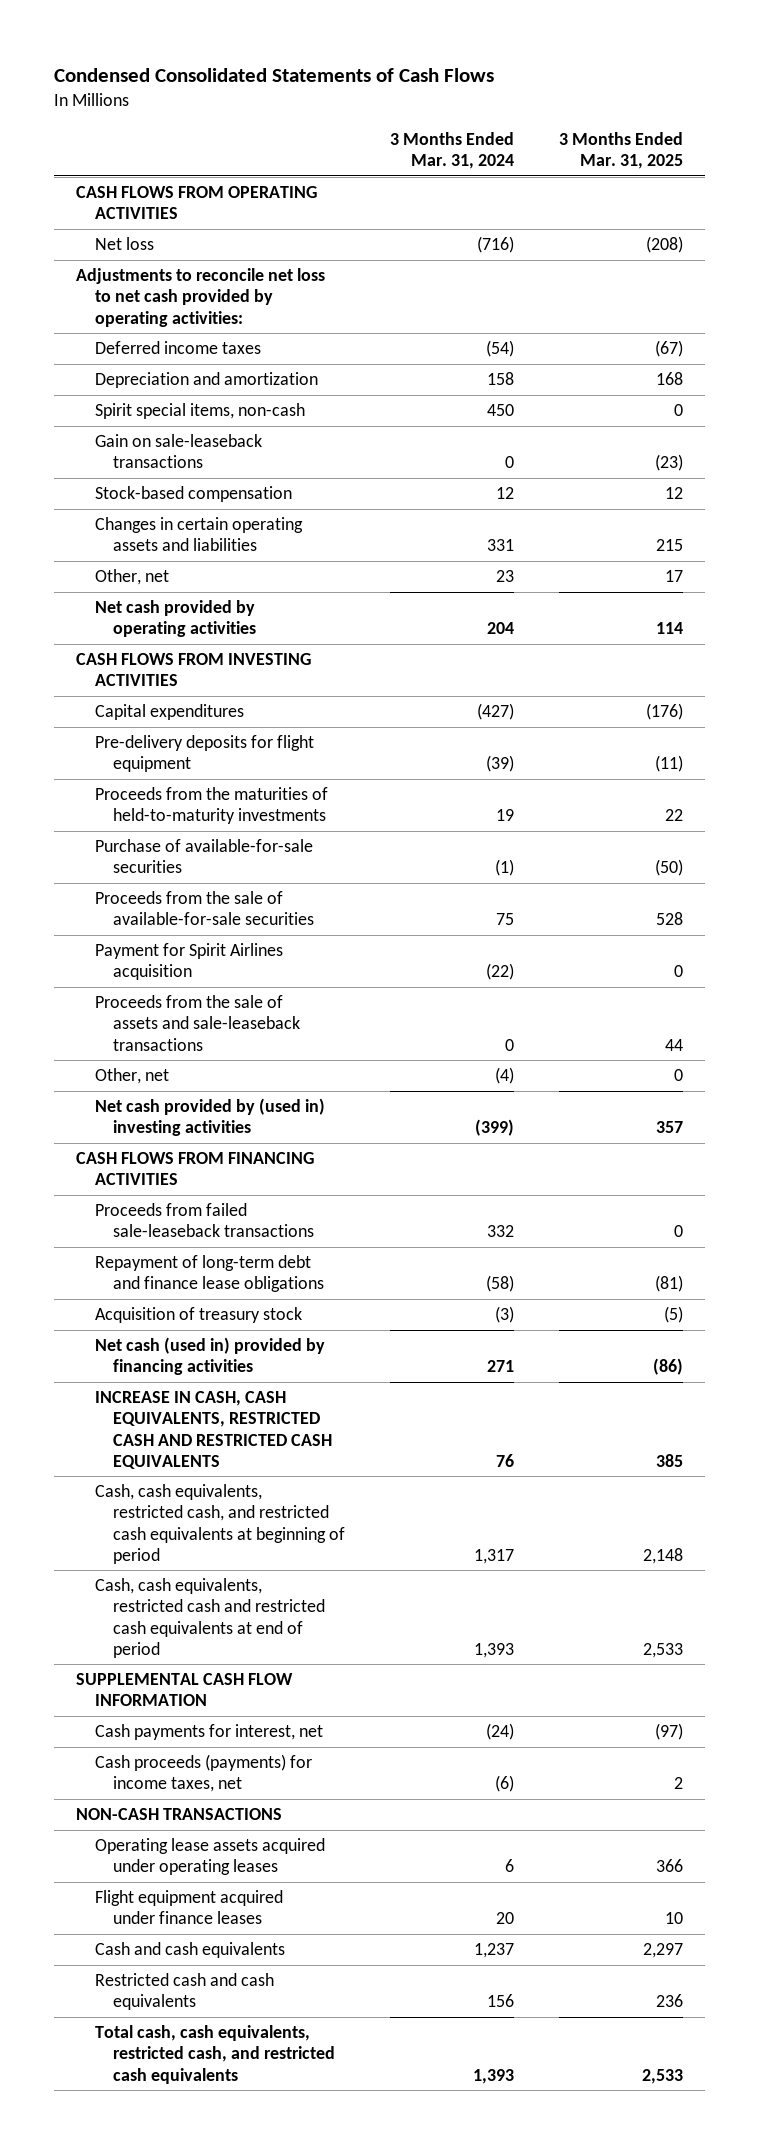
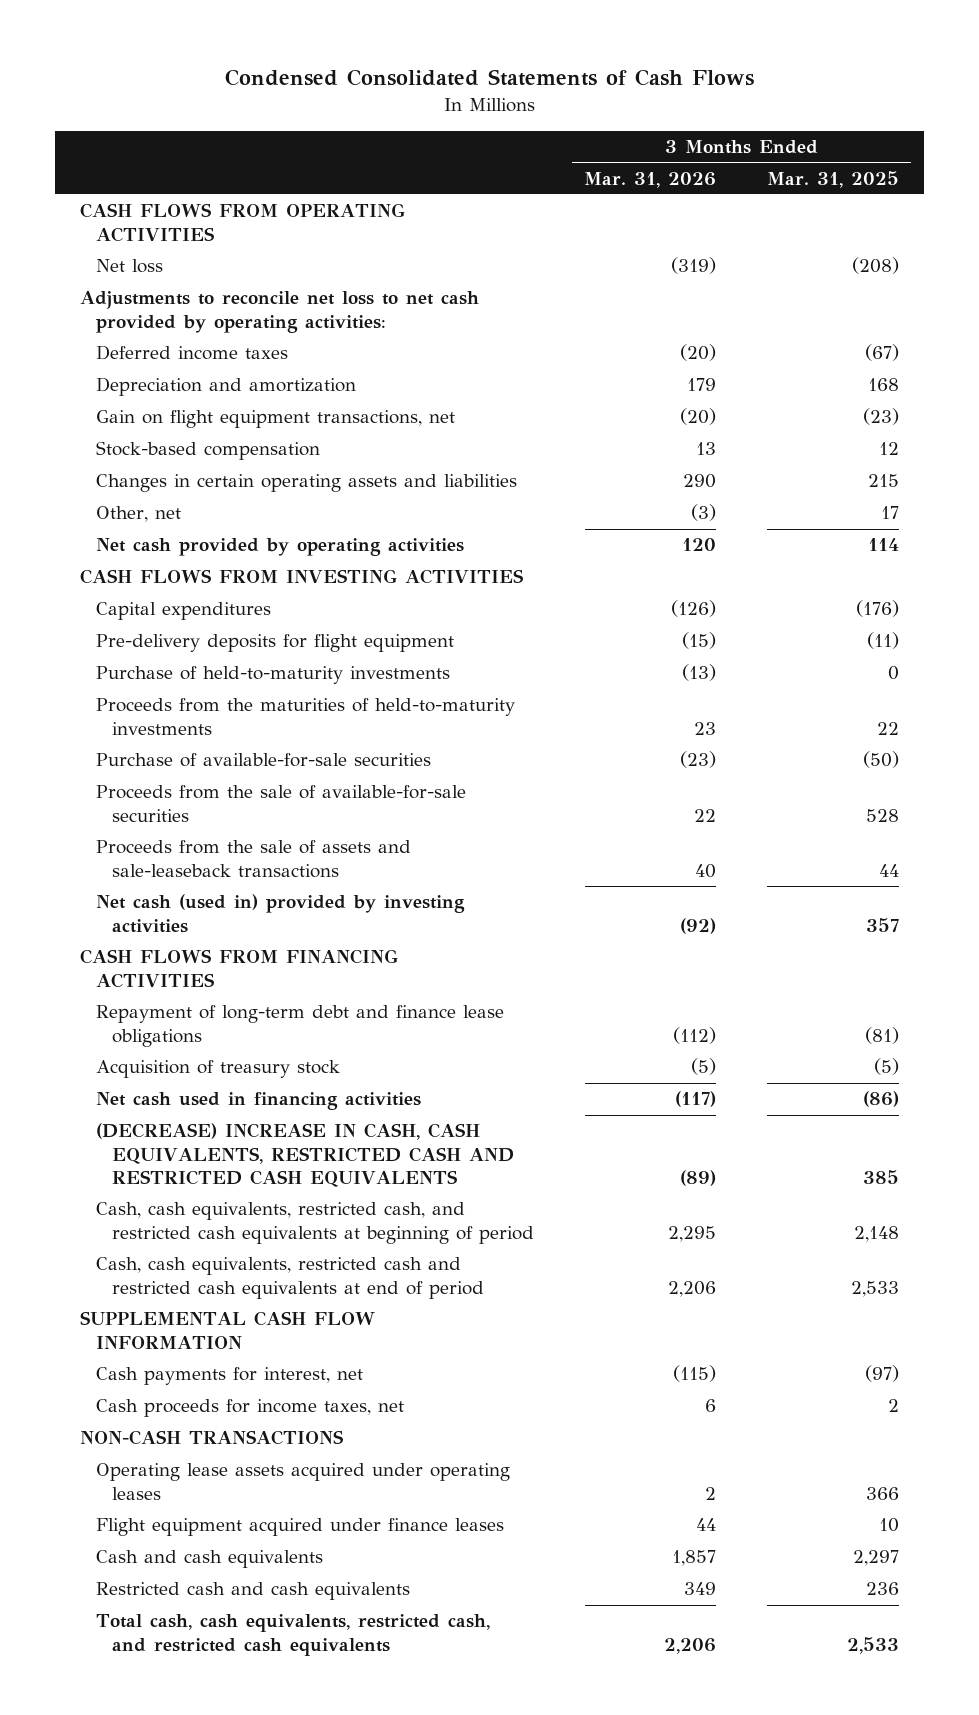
- | 3 Months Ended Mar. 31, 2024 | 3 Months Ended Mar. 31, 2025
+ | 3 Months Ended Mar. 31, 2026 | 3 Months Ended Mar. 31, 2025
- Spirit special items, non-cash | 450 | 0
- Gain on sale-leaseback transactions | 0 | (23)
+ Gain on flight equipment transactions, net | (20) | (23)
+ Purchase of held-to-maturity investments | (13) | 0
- Payment for Spirit Airlines acquisition | (22) | 0
- Other, net | (4) | 0
- Net cash provided by (used in) investing activities | (399) | 357
+ Net cash (used in) provided by investing activities | (92) | 357
- Proceeds from failed sale-leaseback transactions | 332 | 0
- Net cash (used in) provided by financing activities | 271 | (86)
- INCREASE IN CASH, CASH EQUIVALENTS, RESTRICTED CASH AND RESTRICTED CASH EQUIVALENTS | 76 | 385
+ Net cash used in financing activities | (117) | (86)
+ (DECREASE) INCREASE IN CASH, CASH EQUIVALENTS, RESTRICTED CASH AND RESTRICTED CASH EQUIVALENTS | (89) | 385
- Cash proceeds (payments) for income taxes, net | (6) | 2
+ Cash proceeds for income taxes, net | 6 | 2

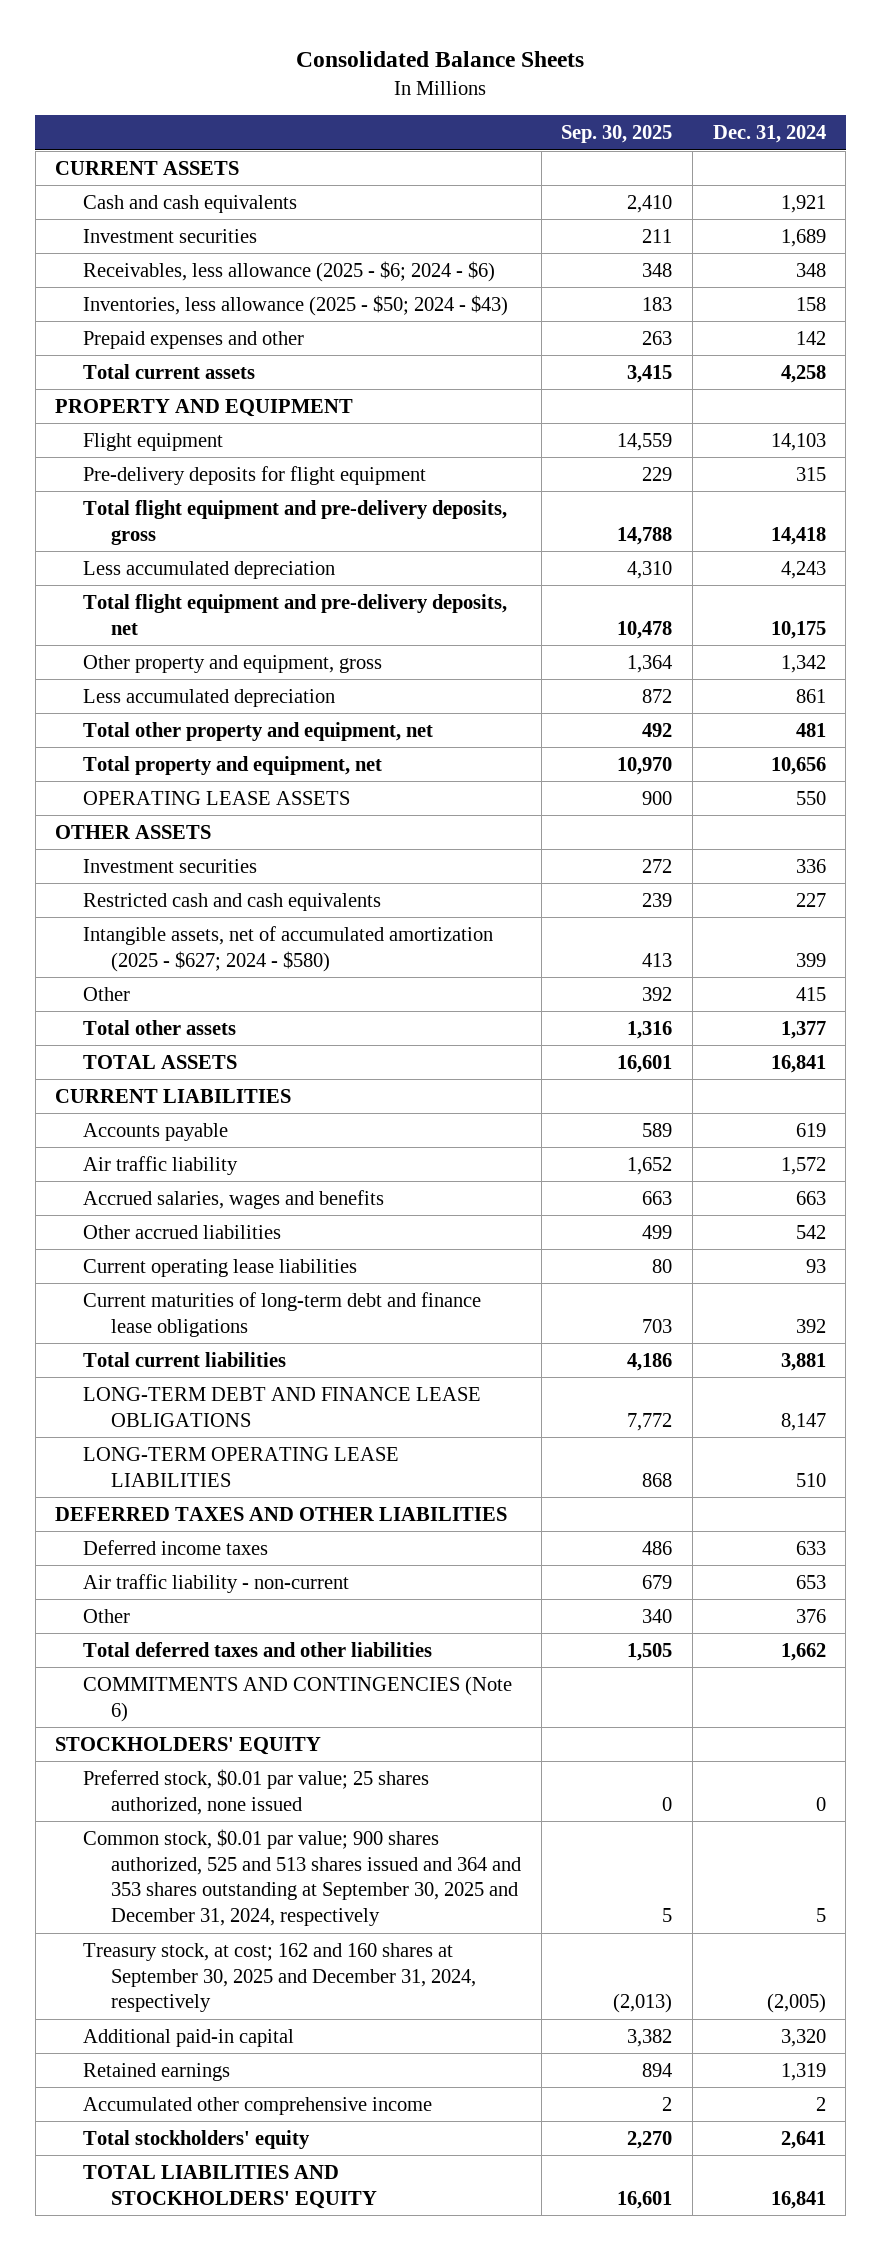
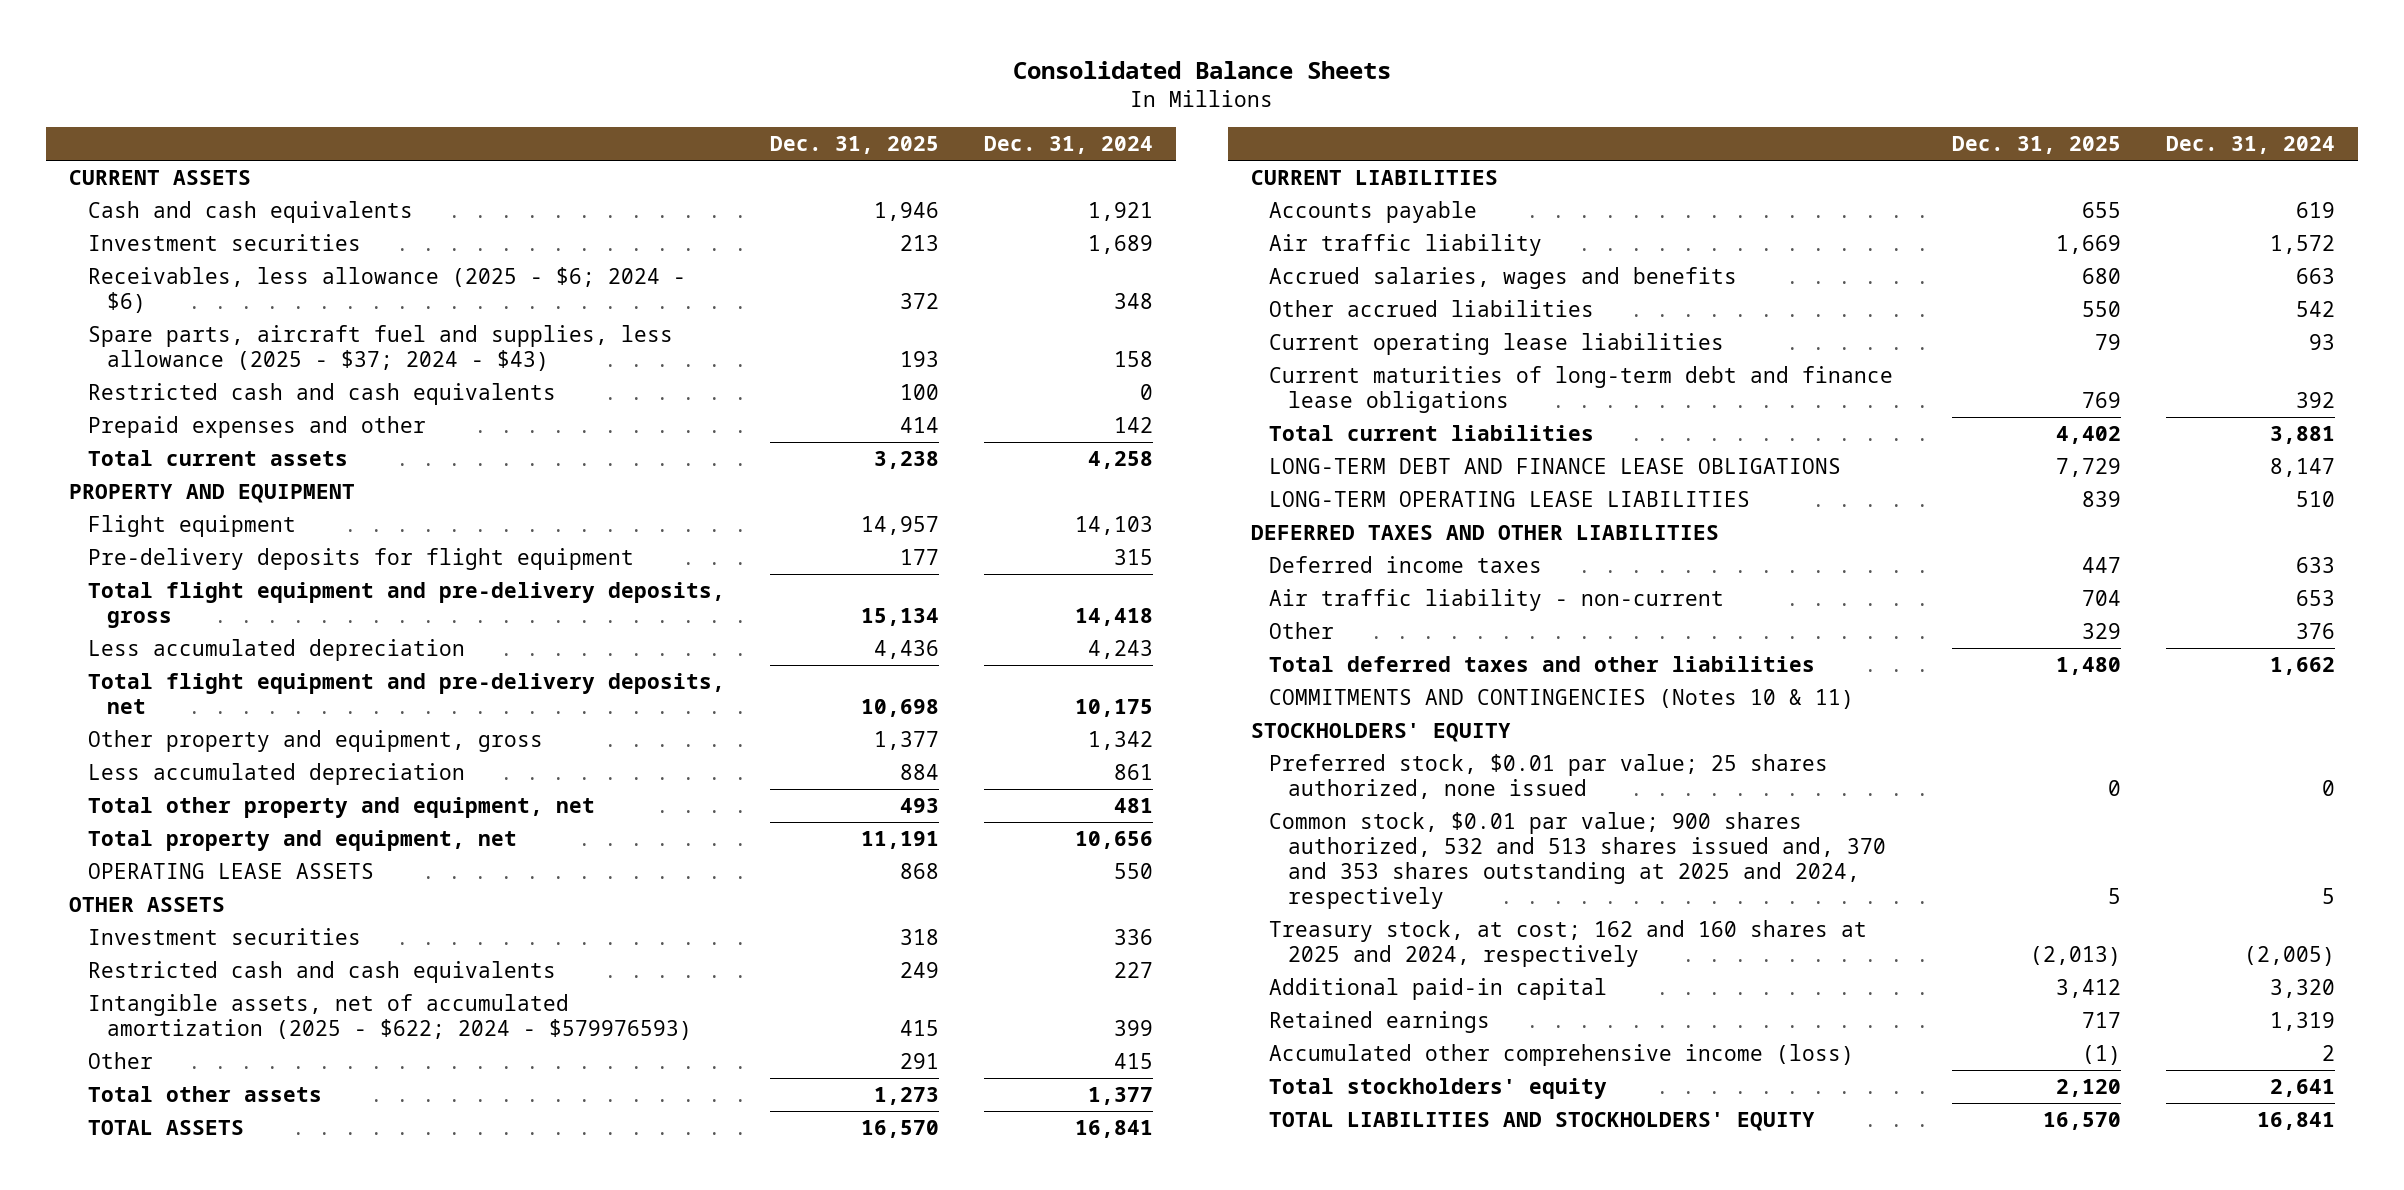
- | Sep. 30, 2025 | Dec. 31, 2024
+ | Dec. 31, 2025 | Dec. 31, 2024
- Inventories, less allowance (2025 - $50; 2024 - $43) | 183 | 158
+ Spare parts, aircraft fuel and supplies, less allowance (2025 - $37; 2024 - $43) | 193 | 158
+ Restricted cash and cash equivalents | 100 | 0
- Intangible assets, net of accumulated amortization (2025 - $627; 2024 - $580) | 413 | 399
+ Intangible assets, net of accumulated amortization (2025 - $622; 2024 - $579976593) | 415 | 399
- COMMITMENTS AND CONTINGENCIES (Note 6)
+ COMMITMENTS AND CONTINGENCIES (Notes 10 & 11)
- Common stock, $0.01 par value; 900 shares authorized, 525 and 513 shares issued and 364 and 353 shares outstanding at September 30, 2025 and December 31, 2024, respectively | 5 | 5
- Treasury stock, at cost; 162 and 160 shares at September 30, 2025 and December 31, 2024, respectively | (2,013) | (2,005)
+ Common stock, $0.01 par value; 900 shares authorized, 532 and 513 shares issued and, 370 and 353 shares outstanding at 2025 and 2024, respectively | 5 | 5
+ Treasury stock, at cost; 162 and 160 shares at 2025 and 2024, respectively | (2,013) | (2,005)
- Accumulated other comprehensive income | 2 | 2
+ Accumulated other comprehensive income (loss) | (1) | 2

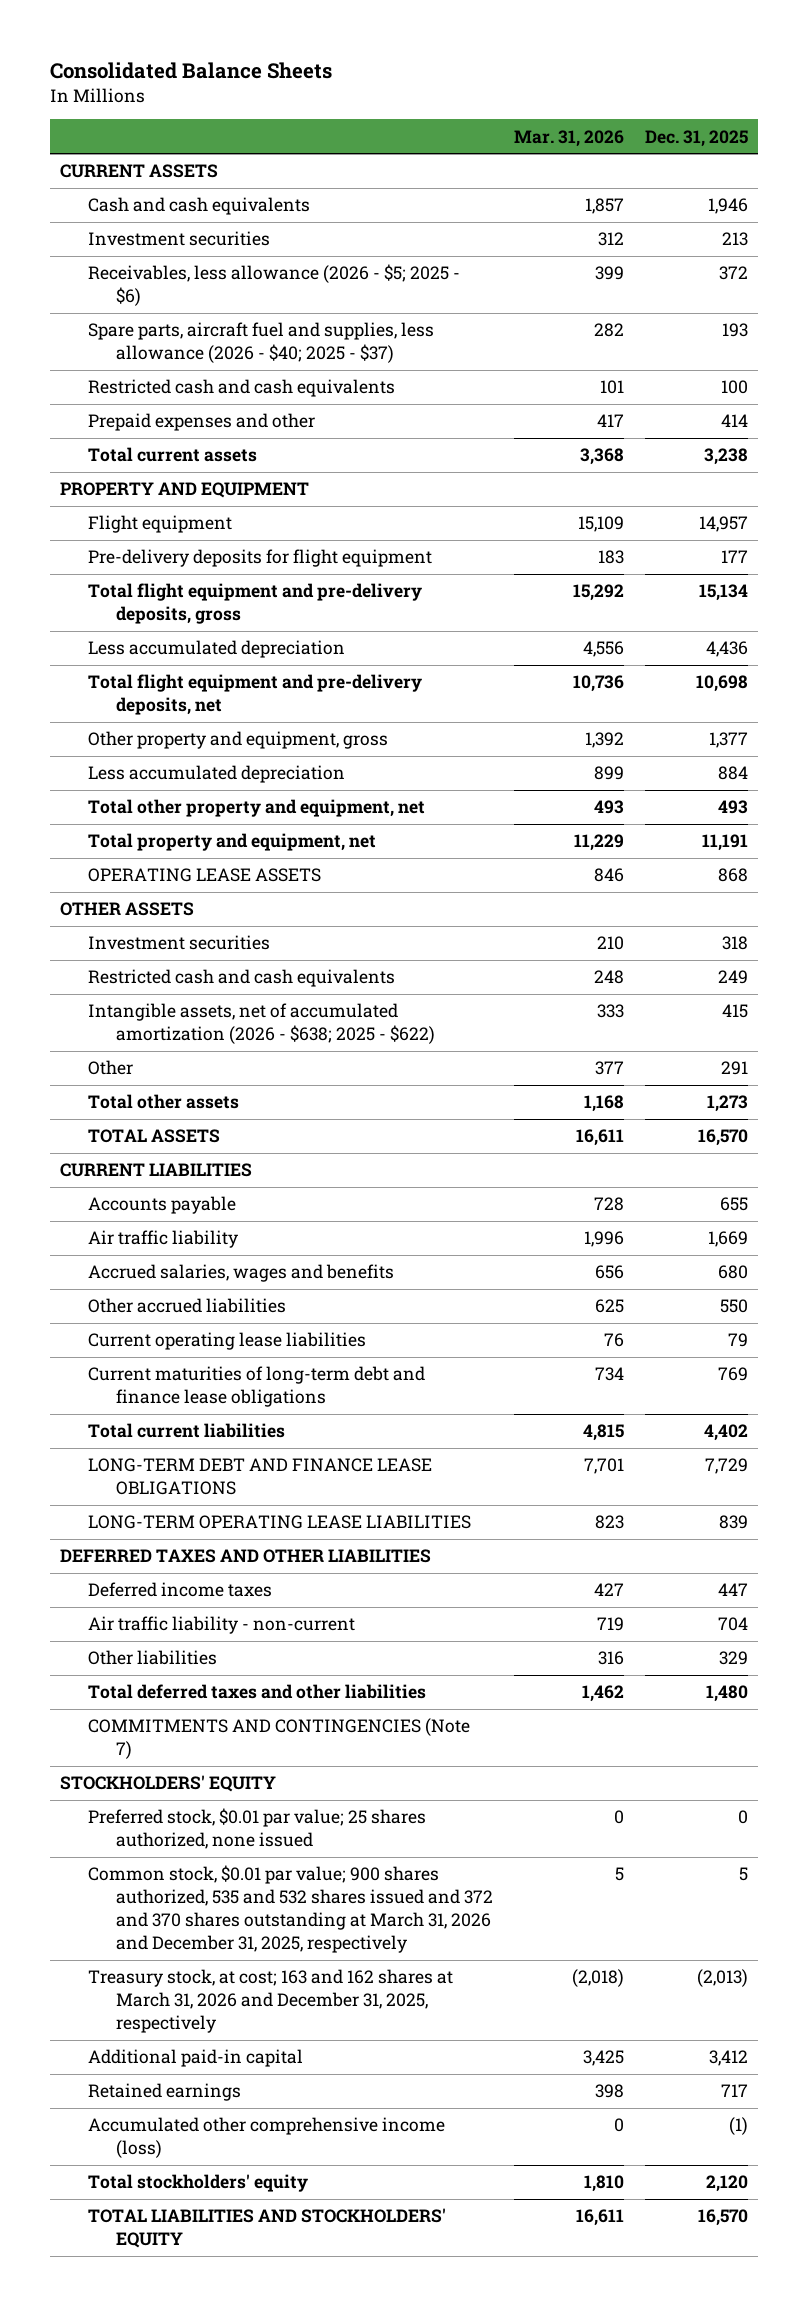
- | Dec. 31, 2025 | Dec. 31, 2024
+ | Mar. 31, 2026 | Dec. 31, 2025
- Receivables, less allowance (2025 - $6; 2024 - $6) | 372 | 348
- Spare parts, aircraft fuel and supplies, less allowance (2025 - $37; 2024 - $43) | 193 | 158
+ Receivables, less allowance (2026 - $5; 2025 - $6) | 399 | 372
+ Spare parts, aircraft fuel and supplies, less allowance (2026 - $40; 2025 - $37) | 282 | 193
- Intangible assets, net of accumulated amortization (2025 - $622; 2024 - $579976593) | 415 | 399
+ Intangible assets, net of accumulated amortization (2026 - $638; 2025 - $622) | 333 | 415
- Other | 329 | 376
+ Other liabilities | 316 | 329
- COMMITMENTS AND CONTINGENCIES (Notes 10 & 11)
+ COMMITMENTS AND CONTINGENCIES (Note 7)
- Common stock, $0.01 par value; 900 shares authorized, 532 and 513 shares issued and, 370 and 353 shares outstanding at 2025 and 2024, respectively | 5 | 5
- Treasury stock, at cost; 162 and 160 shares at 2025 and 2024, respectively | (2,013) | (2,005)
+ Common stock, $0.01 par value; 900 shares authorized, 535 and 532 shares issued and 372 and 370 shares outstanding at March 31, 2026 and December 31, 2025, respectively | 5 | 5
+ Treasury stock, at cost; 163 and 162 shares at March 31, 2026 and December 31, 2025, respectively | (2,018) | (2,013)

